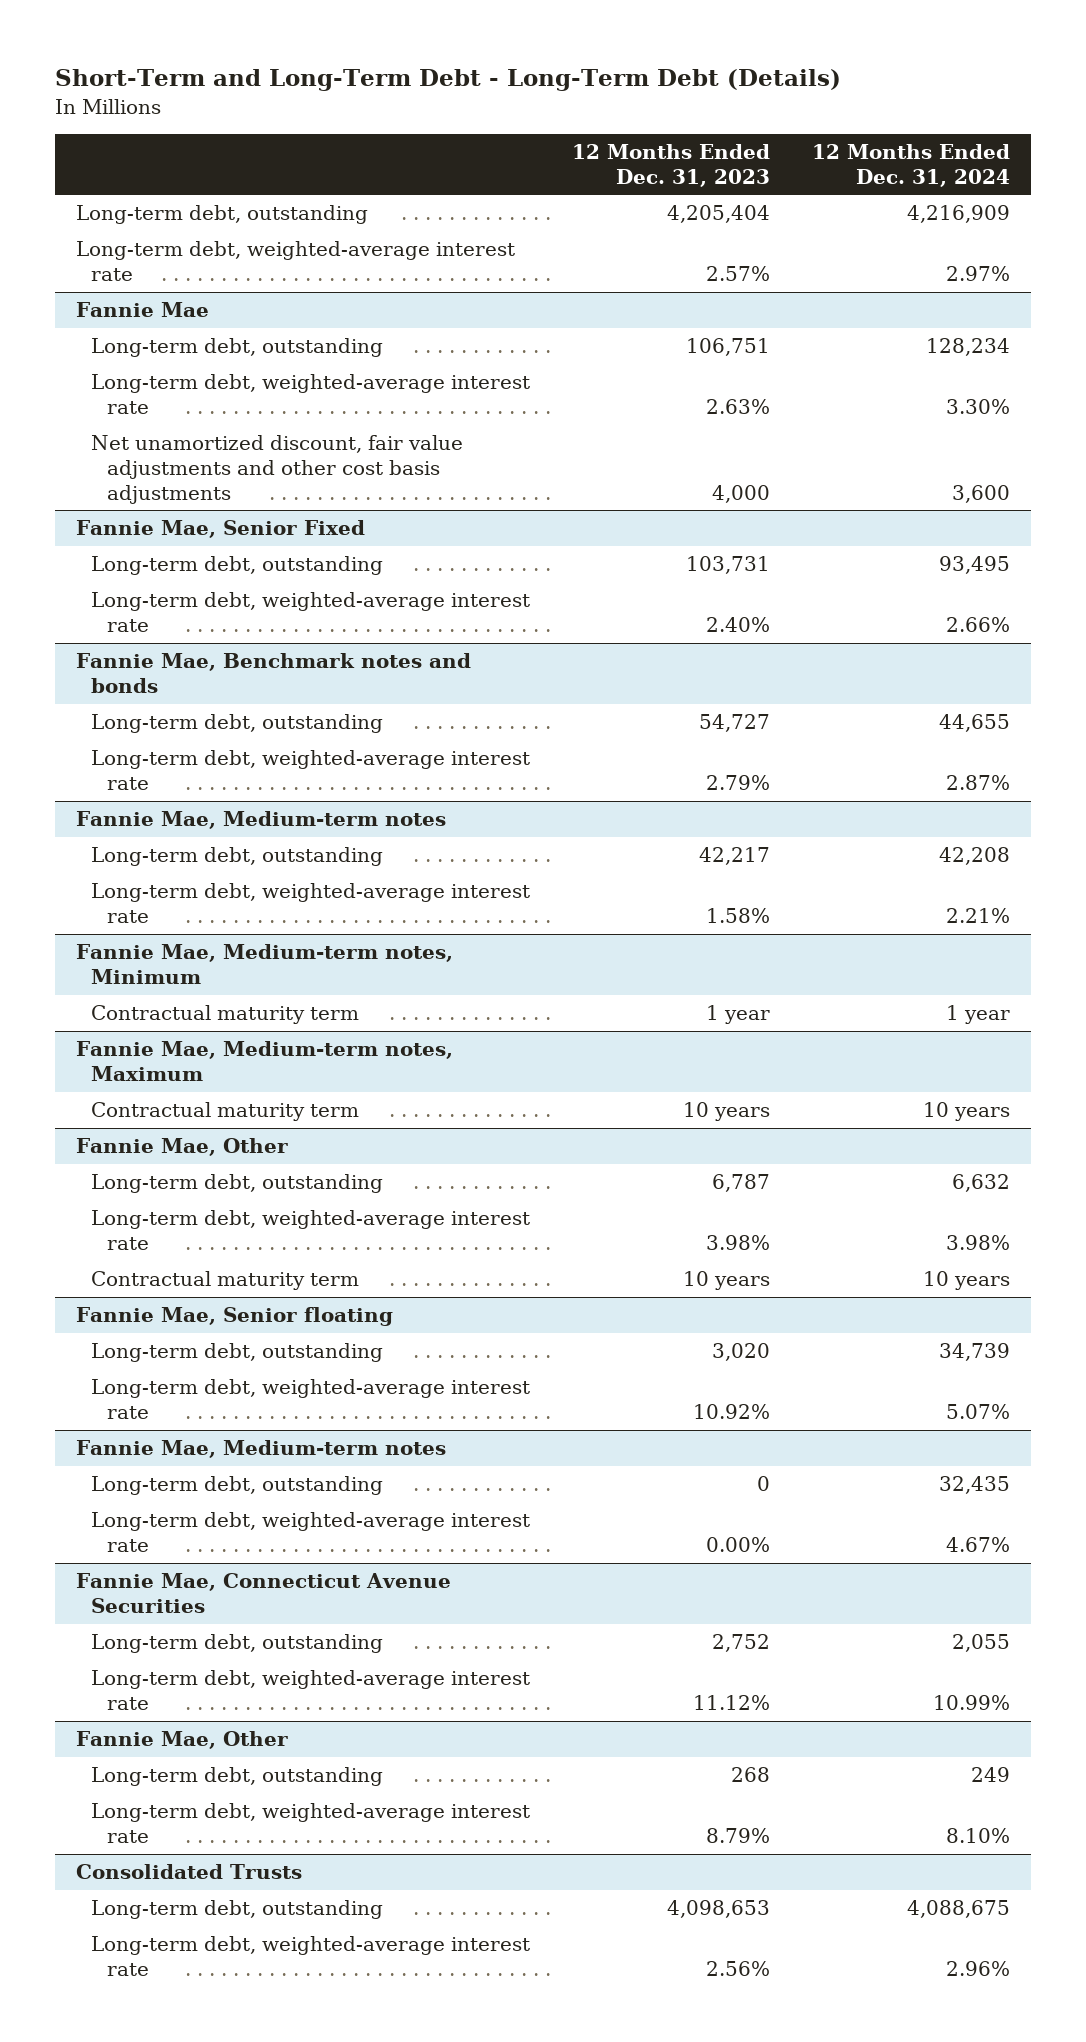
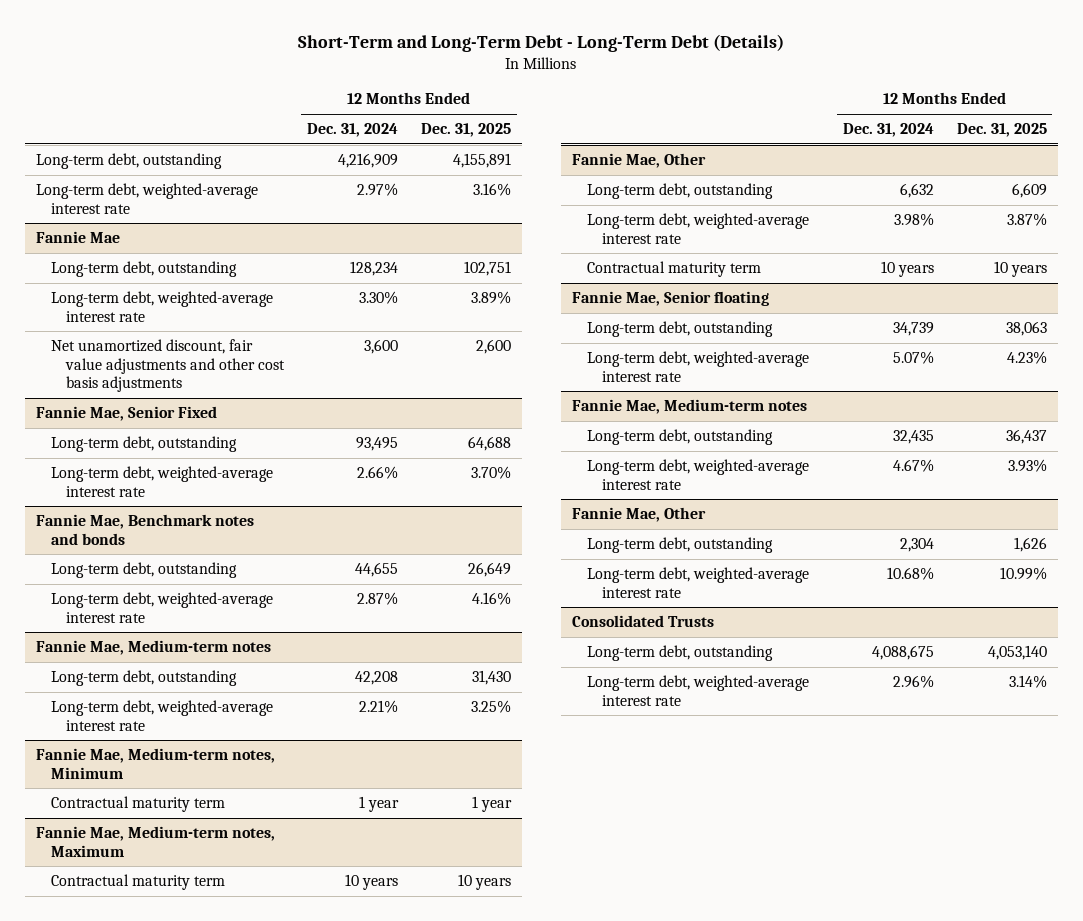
- | 12 Months Ended Dec. 31, 2023 | 12 Months Ended Dec. 31, 2024
+ | 12 Months Ended Dec. 31, 2024 | 12 Months Ended Dec. 31, 2025
- Fannie Mae, Connecticut Avenue Securities
- Long-term debt, outstanding | 2,752 | 2,055
- Long-term debt, weighted-average interest rate | 11.12% | 10.99%
@ Fannie Mae, Other
- Long-term debt, outstanding | 268 | 249
- Long-term debt, weighted-average interest rate | 8.79% | 8.10%
+ Long-term debt, outstanding | 2,304 | 1,626
+ Long-term debt, weighted-average interest rate | 10.68% | 10.99%

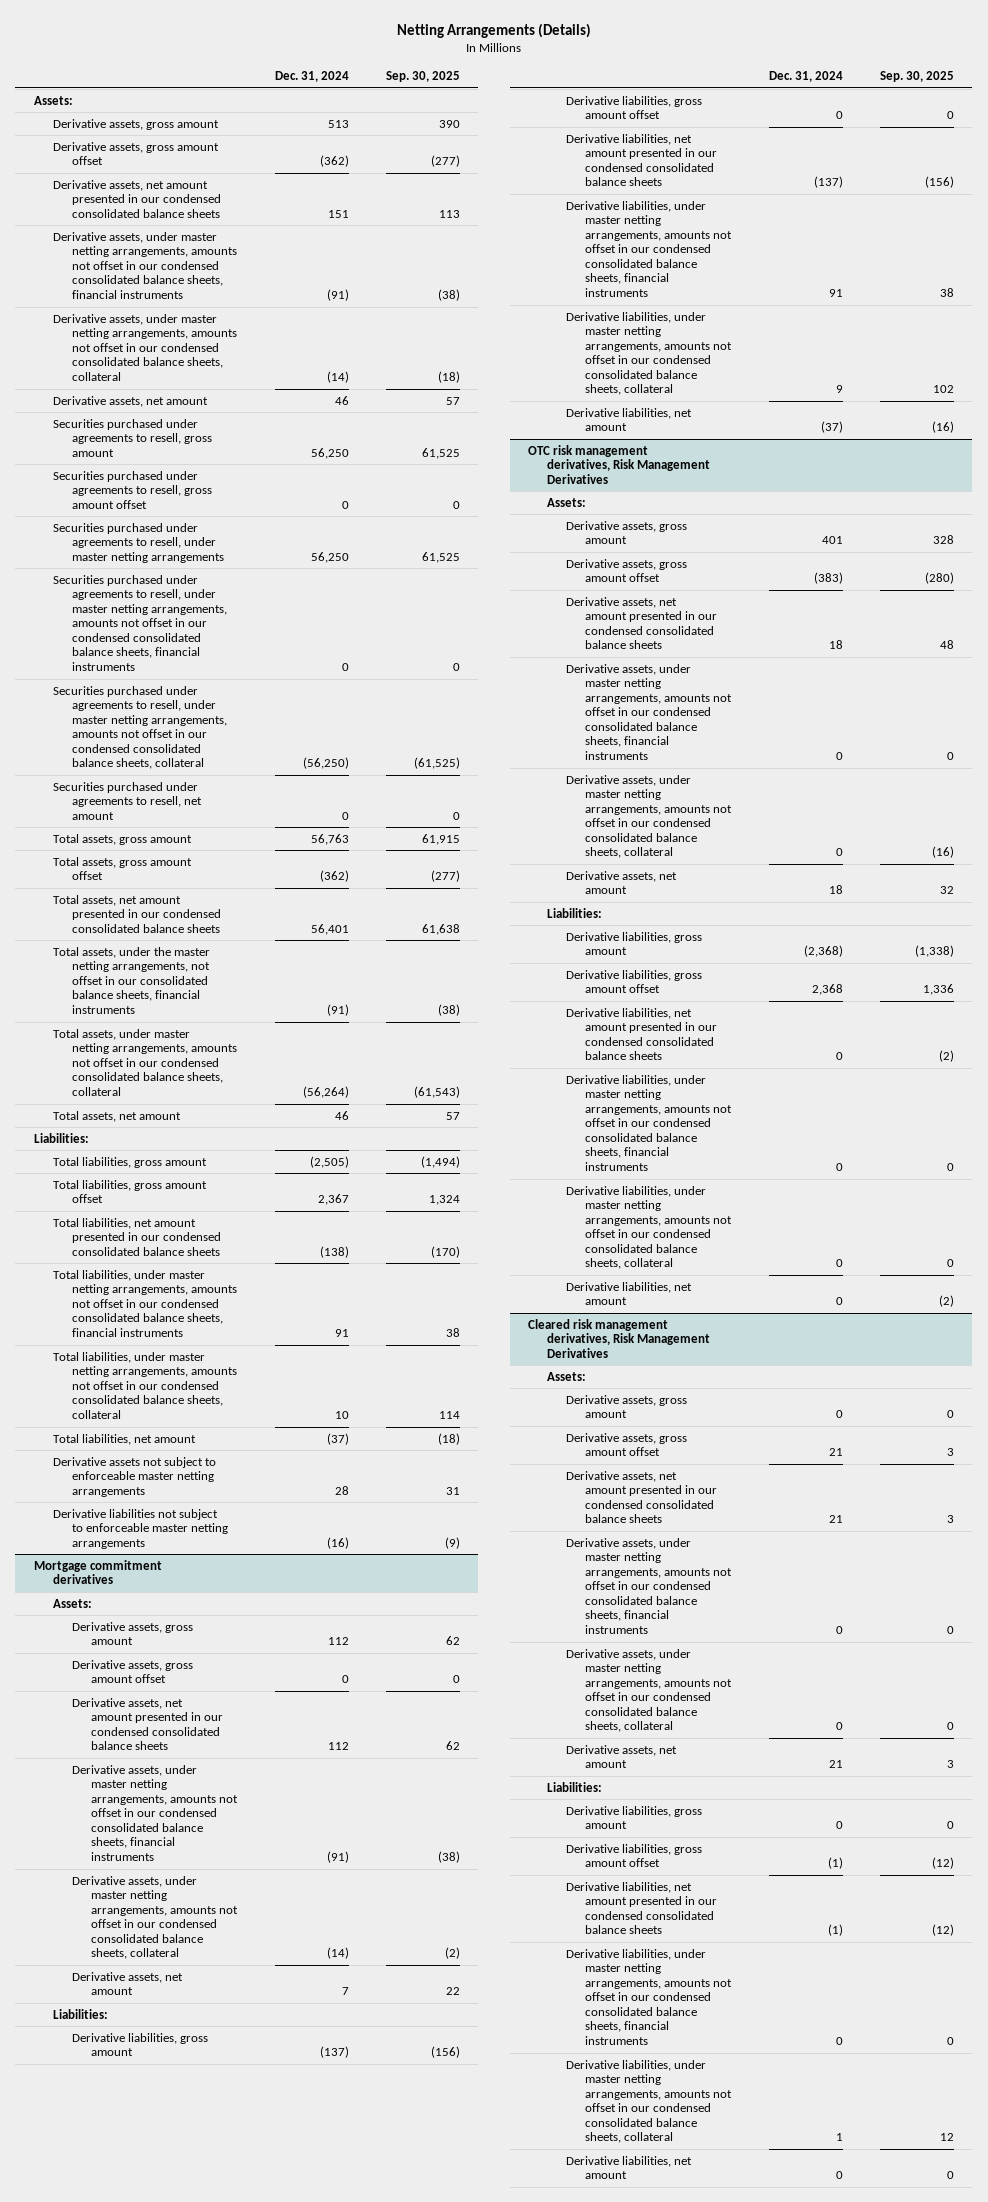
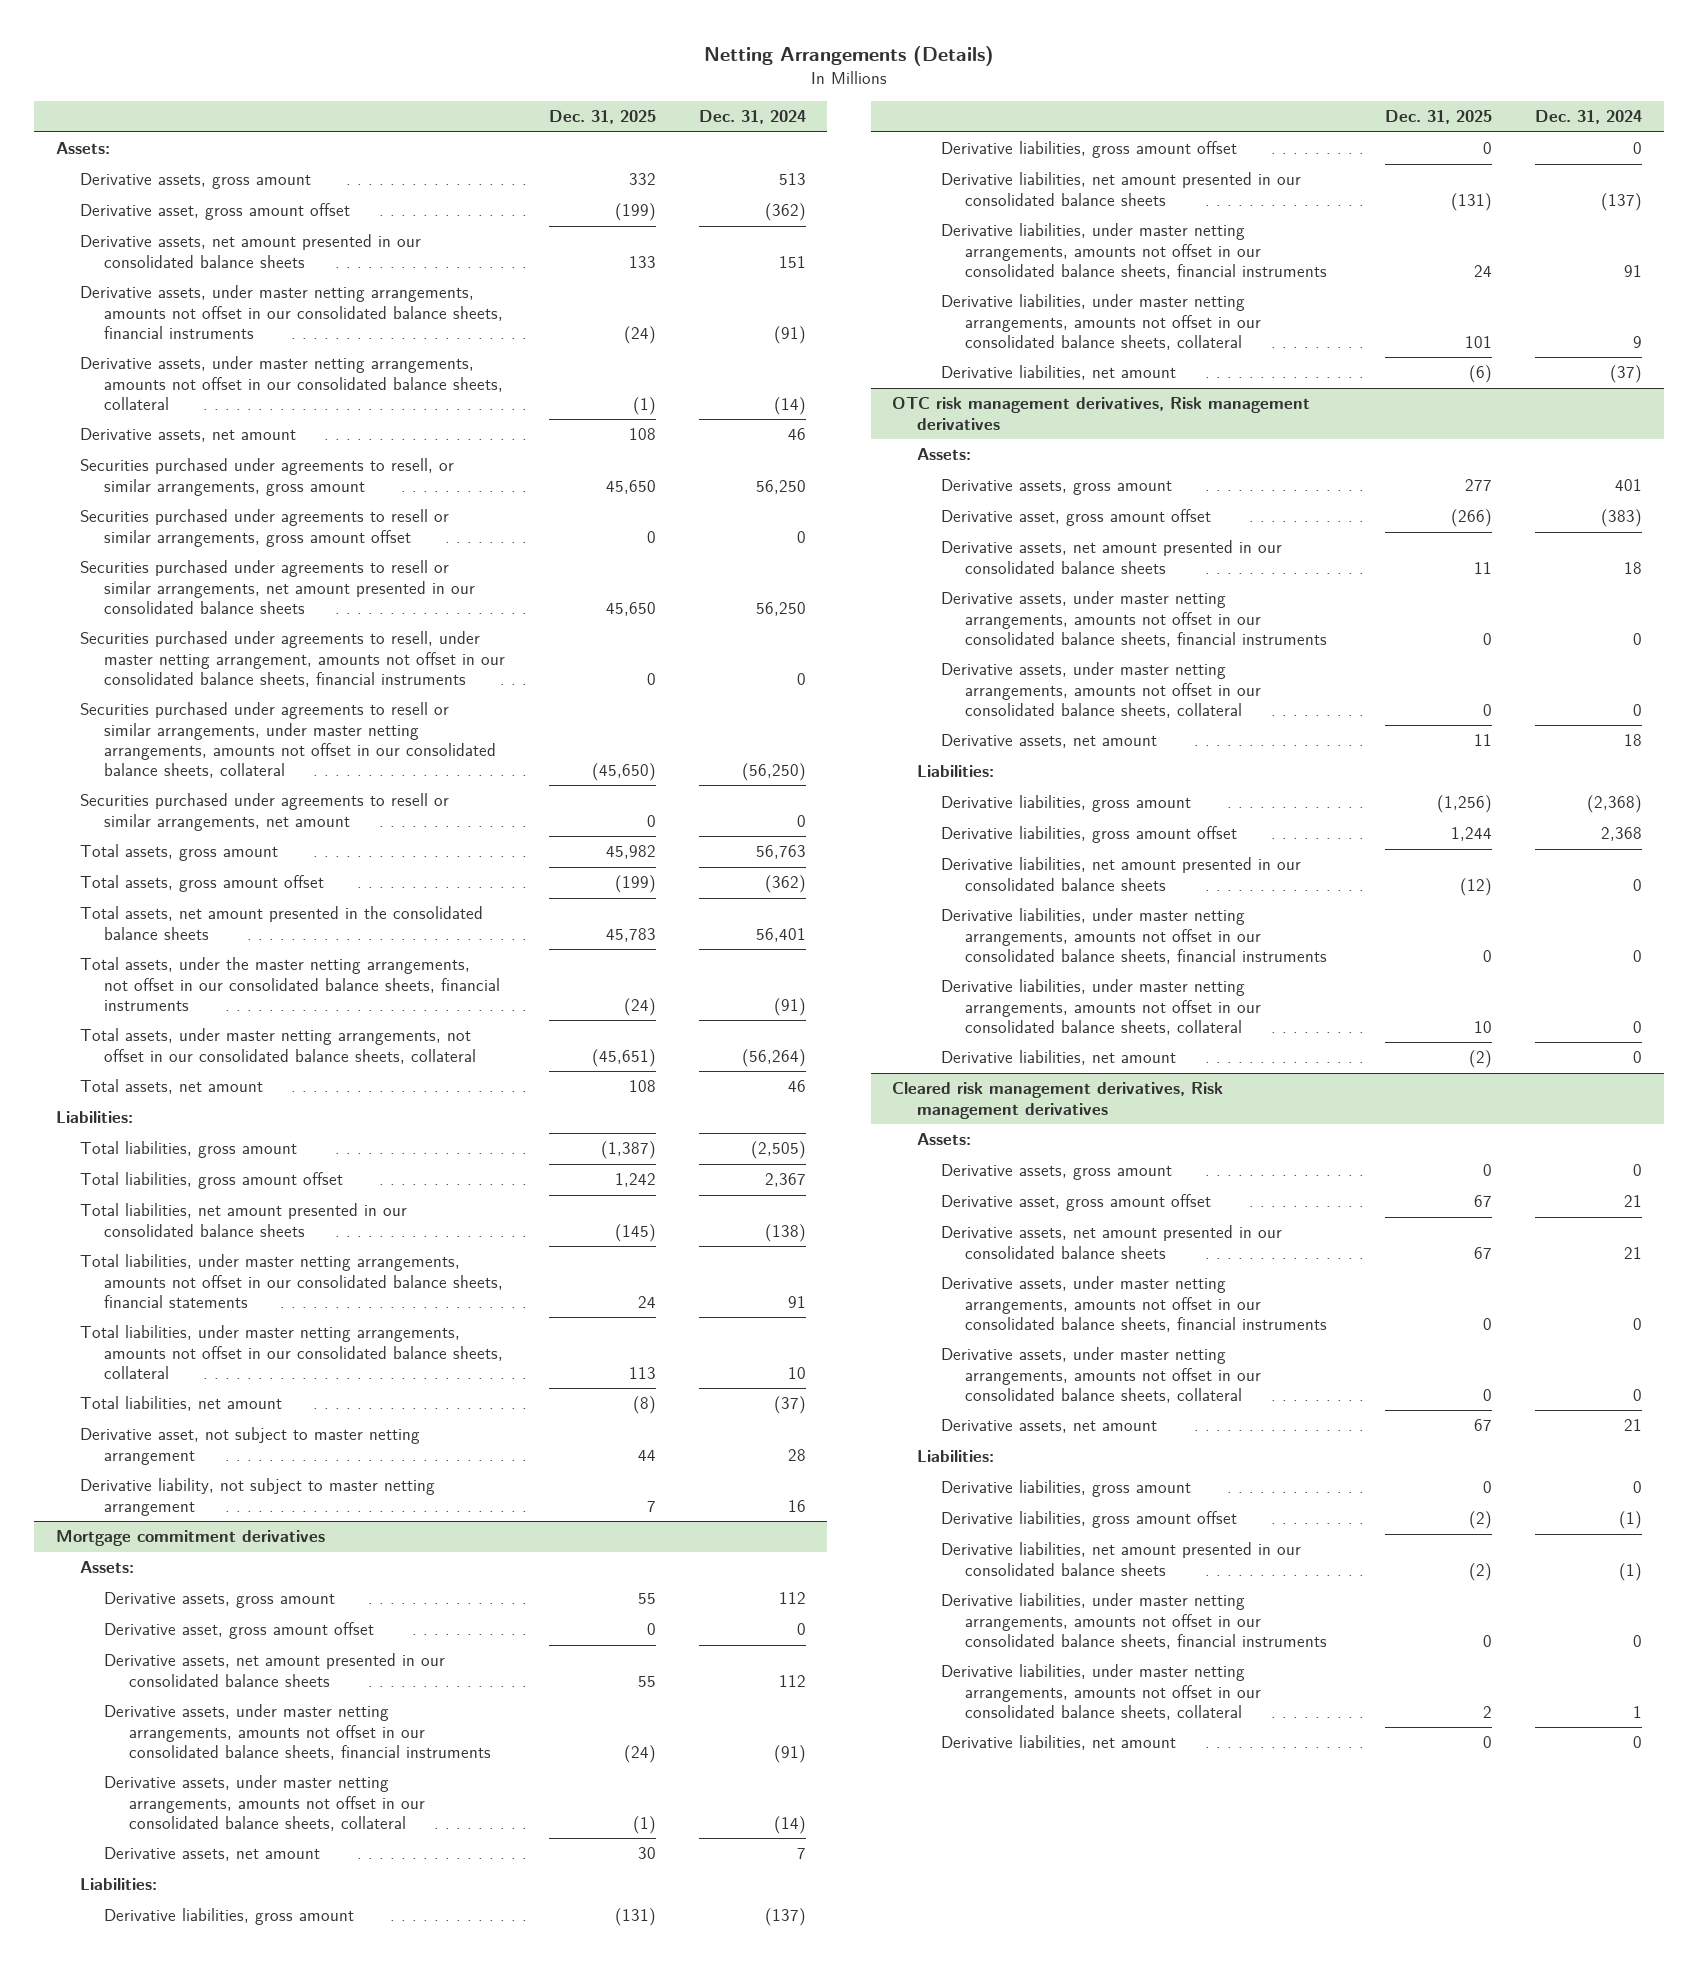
- | Dec. 31, 2024 | Sep. 30, 2025
+ | Dec. 31, 2025 | Dec. 31, 2024
- Derivative assets, gross amount offset | (362) | (277)
- Derivative assets, net amount presented in our condensed consolidated balance sheets | 151 | 113
- Derivative assets, under master netting arrangements, amounts not offset in our condensed consolidated balance sheets, financial instruments | (91) | (38)
- Derivative assets, under master netting arrangements, amounts not offset in our condensed consolidated balance sheets, collateral | (14) | (18)
+ Derivative asset, gross amount offset | (199) | (362)
+ Derivative assets, net amount presented in our consolidated balance sheets | 133 | 151
+ Derivative assets, under master netting arrangements, amounts not offset in our consolidated balance sheets, financial instruments | (24) | (91)
+ Derivative assets, under master netting arrangements, amounts not offset in our consolidated balance sheets, collateral | (1) | (14)
- Securities purchased under agreements to resell, gross amount | 56,250 | 61,525
- Securities purchased under agreements to resell, gross amount offset | 0 | 0
- Securities purchased under agreements to resell, under master netting arrangements | 56,250 | 61,525
- Securities purchased under agreements to resell, under master netting arrangements, amounts not offset in our condensed consolidated balance sheets, financial instruments | 0 | 0
- Securities purchased under agreements to resell, under master netting arrangements, amounts not offset in our condensed consolidated balance sheets, collateral | (56,250) | (61,525)
- Securities purchased under agreements to resell, net amount | 0 | 0
+ Securities purchased under agreements to resell, or similar arrangements, gross amount | 45,650 | 56,250
+ Securities purchased under agreements to resell or similar arrangements, gross amount offset | 0 | 0
+ Securities purchased under agreements to resell or similar arrangements, net amount presented in our consolidated balance sheets | 45,650 | 56,250
+ Securities purchased under agreements to resell, under master netting arrangement, amounts not offset in our consolidated balance sheets, financial instruments | 0 | 0
+ Securities purchased under agreements to resell or similar arrangements, under master netting arrangements, amounts not offset in our consolidated balance sheets, collateral | (45,650) | (56,250)
+ Securities purchased under agreements to resell or similar arrangements, net amount | 0 | 0
- Total assets, net amount presented in our condensed consolidated balance sheets | 56,401 | 61,638
+ Total assets, net amount presented in the consolidated balance sheets | 45,783 | 56,401
- Total assets, under master netting arrangements, amounts not offset in our condensed consolidated balance sheets, collateral | (56,264) | (61,543)
+ Total assets, under master netting arrangements, not offset in our consolidated balance sheets, collateral | (45,651) | (56,264)
- Total liabilities, net amount presented in our condensed consolidated balance sheets | (138) | (170)
- Total liabilities, under master netting arrangements, amounts not offset in our condensed consolidated balance sheets, financial instruments | 91 | 38
- Total liabilities, under master netting arrangements, amounts not offset in our condensed consolidated balance sheets, collateral | 10 | 114
+ Total liabilities, net amount presented in our consolidated balance sheets | (145) | (138)
+ Total liabilities, under master netting arrangements, amounts not offset in our consolidated balance sheets, financial statements | 24 | 91
+ Total liabilities, under master netting arrangements, amounts not offset in our consolidated balance sheets, collateral | 113 | 10
- Derivative assets not subject to enforceable master netting arrangements | 28 | 31
- Derivative liabilities not subject to enforceable master netting arrangements | (16) | (9)
+ Derivative asset, not subject to master netting arrangement | 44 | 28
+ Derivative liability, not subject to master netting arrangement | 7 | 16
@ Mortgage commitment derivatives
- Derivative assets, gross amount offset | 0 | 0
- Derivative assets, net amount presented in our condensed consolidated balance sheets | 112 | 62
- Derivative assets, under master netting arrangements, amounts not offset in our condensed consolidated balance sheets, financial instruments | (91) | (38)
- Derivative assets, under master netting arrangements, amounts not offset in our condensed consolidated balance sheets, collateral | (14) | (2)
+ Derivative asset, gross amount offset | 0 | 0
+ Derivative assets, net amount presented in our consolidated balance sheets | 55 | 112
+ Derivative assets, under master netting arrangements, amounts not offset in our consolidated balance sheets, financial instruments | (24) | (91)
+ Derivative assets, under master netting arrangements, amounts not offset in our consolidated balance sheets, collateral | (1) | (14)
- Derivative liabilities, net amount presented in our condensed consolidated balance sheets | (137) | (156)
- Derivative liabilities, under master netting arrangements, amounts not offset in our condensed consolidated balance sheets, financial instruments | 91 | 38
- Derivative liabilities, under master netting arrangements, amounts not offset in our condensed consolidated balance sheets, collateral | 9 | 102
+ Derivative liabilities, net amount presented in our consolidated balance sheets | (131) | (137)
+ Derivative liabilities, under master netting arrangements, amounts not offset in our consolidated balance sheets, financial instruments | 24 | 91
+ Derivative liabilities, under master netting arrangements, amounts not offset in our consolidated balance sheets, collateral | 101 | 9
- OTC risk management derivatives, Risk Management Derivatives
+ OTC risk management derivatives, Risk management derivatives
- Derivative assets, gross amount offset | (383) | (280)
- Derivative assets, net amount presented in our condensed consolidated balance sheets | 18 | 48
- Derivative assets, under master netting arrangements, amounts not offset in our condensed consolidated balance sheets, financial instruments | 0 | 0
- Derivative assets, under master netting arrangements, amounts not offset in our condensed consolidated balance sheets, collateral | 0 | (16)
+ Derivative asset, gross amount offset | (266) | (383)
+ Derivative assets, net amount presented in our consolidated balance sheets | 11 | 18
+ Derivative assets, under master netting arrangements, amounts not offset in our consolidated balance sheets, financial instruments | 0 | 0
+ Derivative assets, under master netting arrangements, amounts not offset in our consolidated balance sheets, collateral | 0 | 0
- Derivative liabilities, net amount presented in our condensed consolidated balance sheets | 0 | (2)
- Derivative liabilities, under master netting arrangements, amounts not offset in our condensed consolidated balance sheets, financial instruments | 0 | 0
- Derivative liabilities, under master netting arrangements, amounts not offset in our condensed consolidated balance sheets, collateral | 0 | 0
+ Derivative liabilities, net amount presented in our consolidated balance sheets | (12) | 0
+ Derivative liabilities, under master netting arrangements, amounts not offset in our consolidated balance sheets, financial instruments | 0 | 0
+ Derivative liabilities, under master netting arrangements, amounts not offset in our consolidated balance sheets, collateral | 10 | 0
- Cleared risk management derivatives, Risk Management Derivatives
+ Cleared risk management derivatives, Risk management derivatives
- Derivative assets, gross amount offset | 21 | 3
- Derivative assets, net amount presented in our condensed consolidated balance sheets | 21 | 3
- Derivative assets, under master netting arrangements, amounts not offset in our condensed consolidated balance sheets, financial instruments | 0 | 0
- Derivative assets, under master netting arrangements, amounts not offset in our condensed consolidated balance sheets, collateral | 0 | 0
+ Derivative asset, gross amount offset | 67 | 21
+ Derivative assets, net amount presented in our consolidated balance sheets | 67 | 21
+ Derivative assets, under master netting arrangements, amounts not offset in our consolidated balance sheets, financial instruments | 0 | 0
+ Derivative assets, under master netting arrangements, amounts not offset in our consolidated balance sheets, collateral | 0 | 0
- Derivative liabilities, net amount presented in our condensed consolidated balance sheets | (1) | (12)
- Derivative liabilities, under master netting arrangements, amounts not offset in our condensed consolidated balance sheets, financial instruments | 0 | 0
- Derivative liabilities, under master netting arrangements, amounts not offset in our condensed consolidated balance sheets, collateral | 1 | 12
+ Derivative liabilities, net amount presented in our consolidated balance sheets | (2) | (1)
+ Derivative liabilities, under master netting arrangements, amounts not offset in our consolidated balance sheets, financial instruments | 0 | 0
+ Derivative liabilities, under master netting arrangements, amounts not offset in our consolidated balance sheets, collateral | 2 | 1

